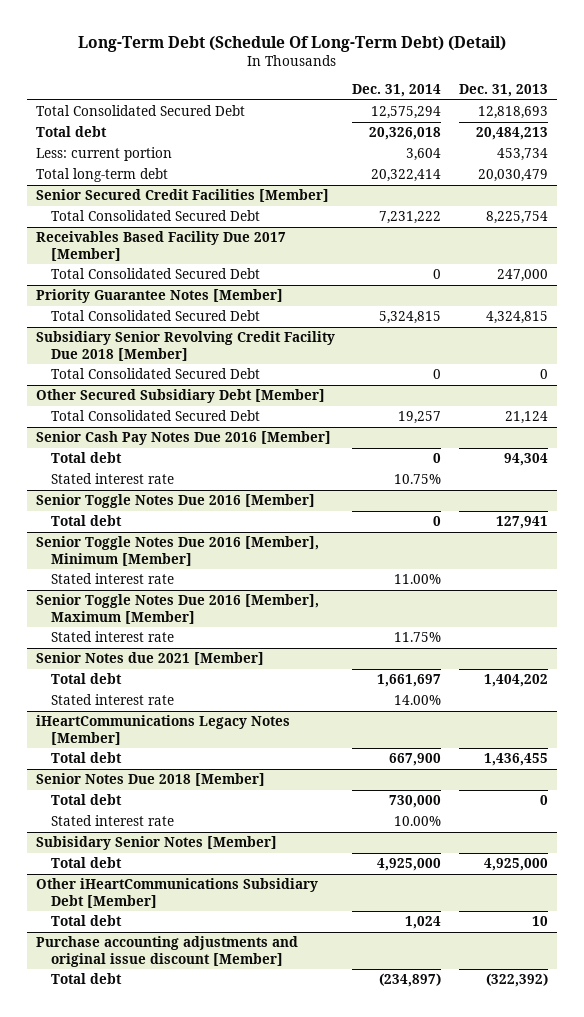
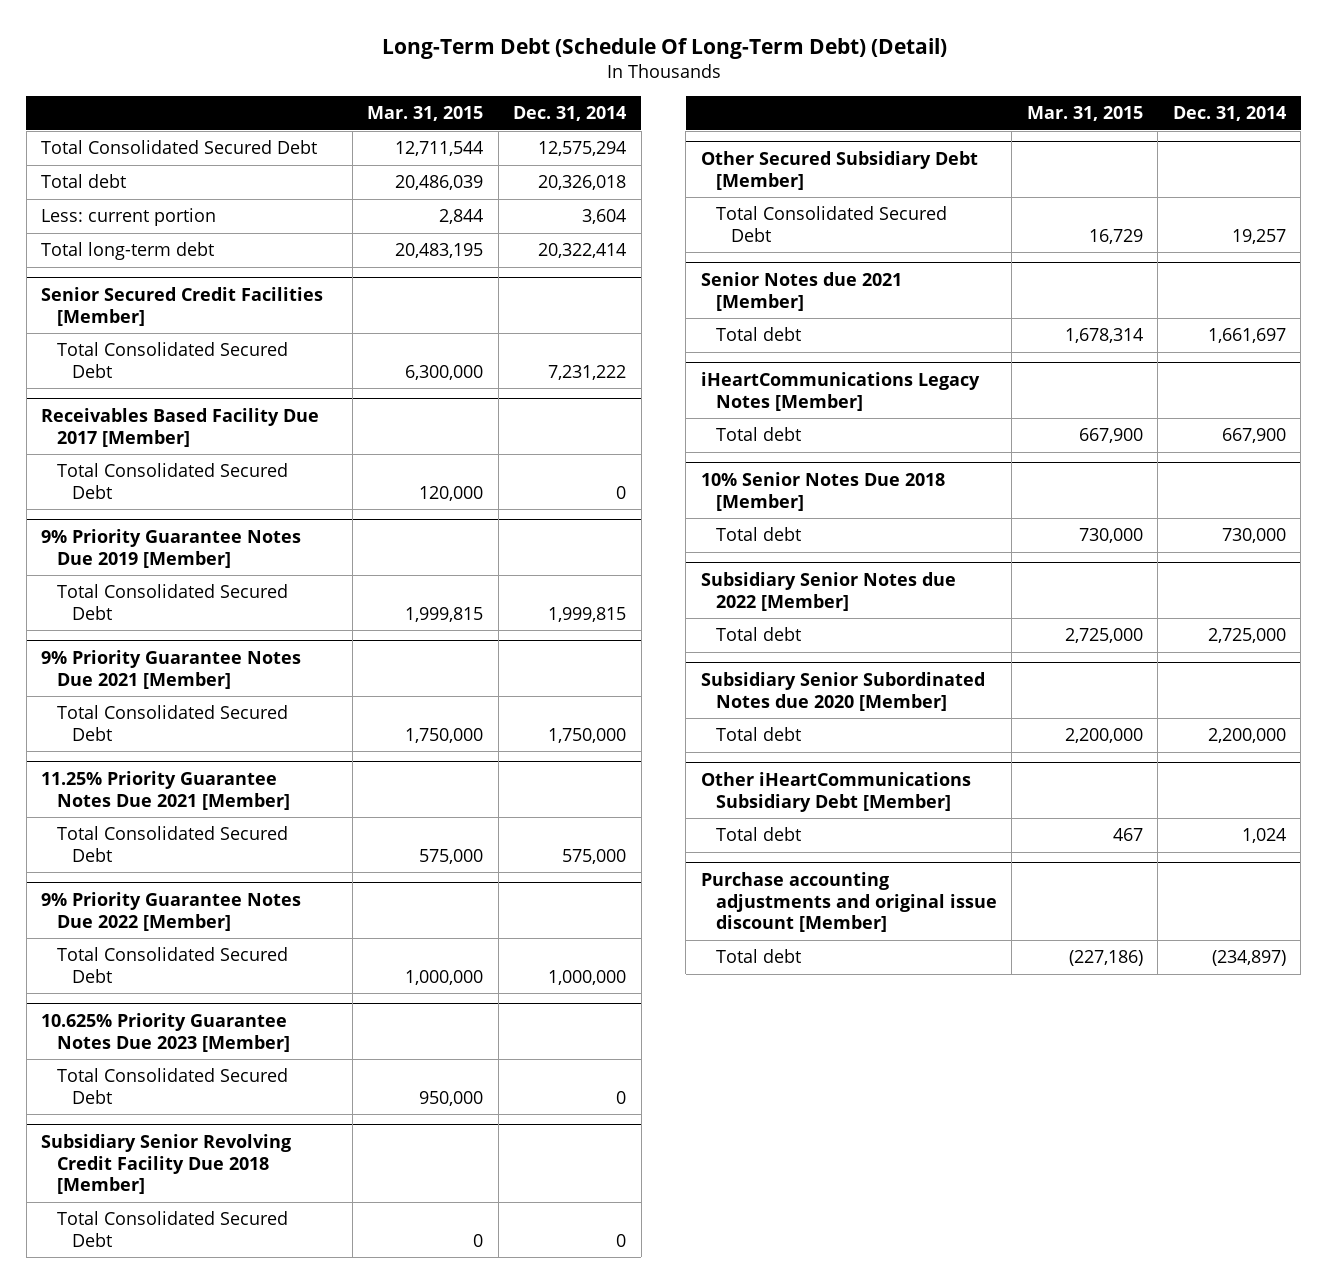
- | Dec. 31, 2014 | Dec. 31, 2013
+ | Mar. 31, 2015 | Dec. 31, 2014
- Priority Guarantee Notes [Member]
- Total Consolidated Secured Debt | 5,324,815 | 4,324,815
+ 9% Priority Guarantee Notes Due 2019 [Member]
+ Total Consolidated Secured Debt | 1,999,815 | 1,999,815
+ 9% Priority Guarantee Notes Due 2021 [Member]
+ Total Consolidated Secured Debt | 1,750,000 | 1,750,000
+ 11.25% Priority Guarantee Notes Due 2021 [Member]
+ Total Consolidated Secured Debt | 575,000 | 575,000
+ 9% Priority Guarantee Notes Due 2022 [Member]
+ Total Consolidated Secured Debt | 1,000,000 | 1,000,000
+ 10.625% Priority Guarantee Notes Due 2023 [Member]
+ Total Consolidated Secured Debt | 950,000 | 0
- Senior Cash Pay Notes Due 2016 [Member]
- Total debt | 0 | 94,304
- Stated interest rate | 10.75% |
- Senior Toggle Notes Due 2016 [Member]
- Total debt | 0 | 127,941
- Senior Toggle Notes Due 2016 [Member], Minimum [Member]
- Stated interest rate | 11.00% |
- Senior Toggle Notes Due 2016 [Member], Maximum [Member]
- Stated interest rate | 11.75% |
@ Senior Notes due 2021 [Member]
- Stated interest rate | 14.00% |
- Senior Notes Due 2018 [Member]
+ 10% Senior Notes Due 2018 [Member]
- Stated interest rate | 10.00% |
- Subisidary Senior Notes [Member]
- Total debt | 4,925,000 | 4,925,000
+ Subsidiary Senior Notes due 2022 [Member]
+ Total debt | 2,725,000 | 2,725,000
+ Subsidiary Senior Subordinated Notes due 2020 [Member]
+ Total debt | 2,200,000 | 2,200,000

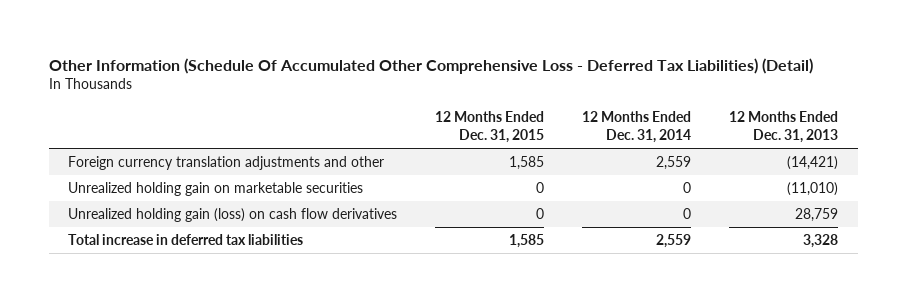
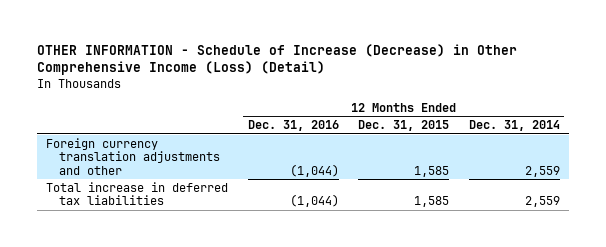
- Other Information (Schedule Of Accumulated Other Comprehensive Loss - Deferred Tax Liabilities) (Detail)
+ OTHER INFORMATION - Schedule of Increase (Decrease) in Other Comprehensive Income (Loss) (Detail)
- | 12 Months Ended Dec. 31, 2015 | 12 Months Ended Dec. 31, 2014 | 12 Months Ended Dec. 31, 2013
+ | 12 Months Ended Dec. 31, 2016 | 12 Months Ended Dec. 31, 2015 | 12 Months Ended Dec. 31, 2014
- Unrealized holding gain on marketable securities | 0 | 0 | (11,010)
- Unrealized holding gain (loss) on cash flow derivatives | 0 | 0 | 28,759

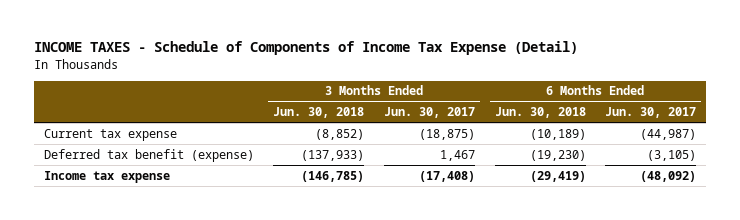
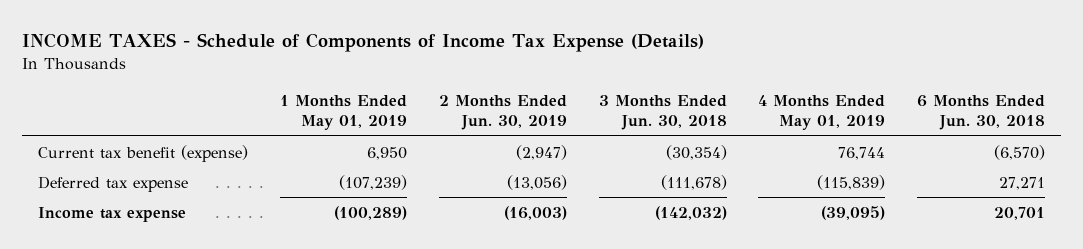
- INCOME TAXES - Schedule of Components of Income Tax Expense (Detail)
+ INCOME TAXES - Schedule of Components of Income Tax Expense (Details)
- | 3 Months Ended Jun. 30, 2018 | 3 Months Ended Jun. 30, 2017 | 6 Months Ended Jun. 30, 2018 | 6 Months Ended Jun. 30, 2017
+ | 1 Months Ended May 01, 2019 | 2 Months Ended Jun. 30, 2019 | 3 Months Ended Jun. 30, 2018 | 4 Months Ended May 01, 2019 | 6 Months Ended Jun. 30, 2018
- Current tax expense | (8,852) | (18,875) | (10,189) | (44,987)
- Deferred tax benefit (expense) | (137,933) | 1,467 | (19,230) | (3,105)
- Income tax expense | (146,785) | (17,408) | (29,419) | (48,092)
+ Current tax benefit (expense) | 6,950 | (2,947) | (30,354) | 76,744 | (6,570)
+ Deferred tax expense | (107,239) | (13,056) | (111,678) | (115,839) | 27,271
+ Income tax expense | (100,289) | (16,003) | (142,032) | (39,095) | 20,701

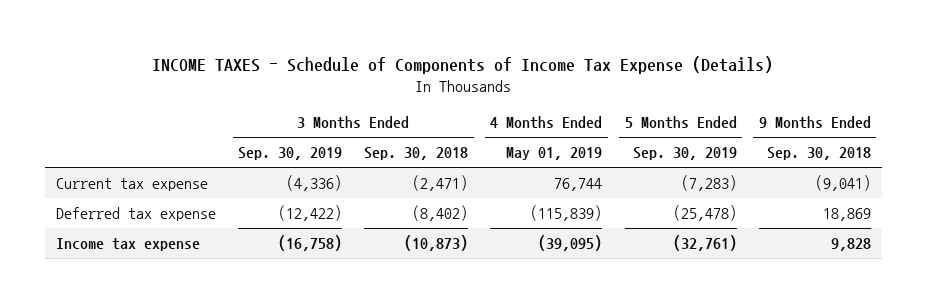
- | 1 Months Ended May 01, 2019 | 2 Months Ended Jun. 30, 2019 | 3 Months Ended Jun. 30, 2018 | 4 Months Ended May 01, 2019 | 6 Months Ended Jun. 30, 2018
+ | 3 Months Ended Sep. 30, 2019 | 3 Months Ended Sep. 30, 2018 | 4 Months Ended May 01, 2019 | 5 Months Ended Sep. 30, 2019 | 9 Months Ended Sep. 30, 2018
- Current tax benefit (expense) | 6,950 | (2,947) | (30,354) | 76,744 | (6,570)
+ Current tax expense | (4,336) | (2,471) | 76,744 | (7,283) | (9,041)

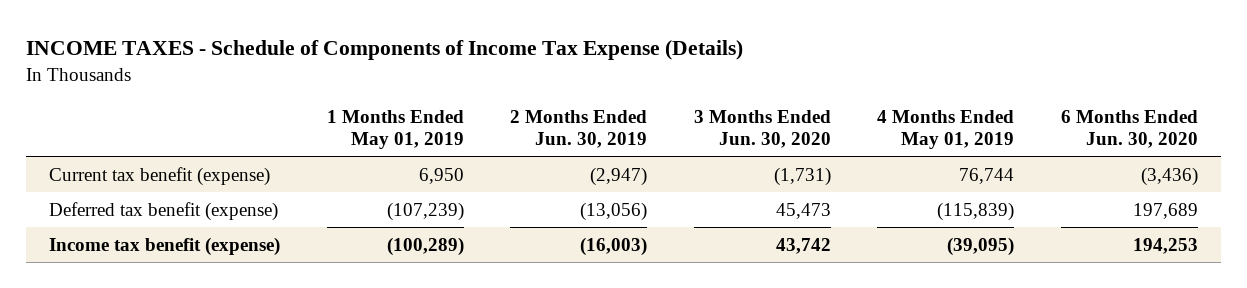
- | 3 Months Ended Sep. 30, 2019 | 3 Months Ended Sep. 30, 2018 | 4 Months Ended May 01, 2019 | 5 Months Ended Sep. 30, 2019 | 9 Months Ended Sep. 30, 2018
+ | 1 Months Ended May 01, 2019 | 2 Months Ended Jun. 30, 2019 | 3 Months Ended Jun. 30, 2020 | 4 Months Ended May 01, 2019 | 6 Months Ended Jun. 30, 2020
- Current tax expense | (4,336) | (2,471) | 76,744 | (7,283) | (9,041)
- Deferred tax expense | (12,422) | (8,402) | (115,839) | (25,478) | 18,869
- Income tax expense | (16,758) | (10,873) | (39,095) | (32,761) | 9,828
+ Current tax benefit (expense) | 6,950 | (2,947) | (1,731) | 76,744 | (3,436)
+ Deferred tax benefit (expense) | (107,239) | (13,056) | 45,473 | (115,839) | 197,689
+ Income tax benefit (expense) | (100,289) | (16,003) | 43,742 | (39,095) | 194,253

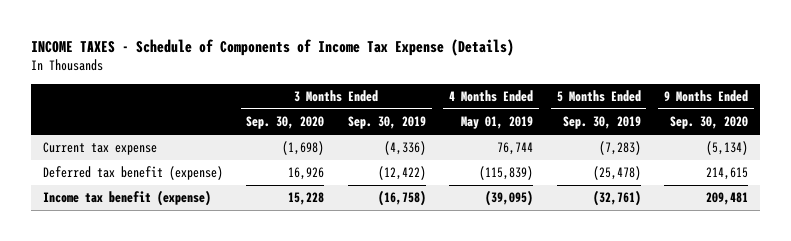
- | 1 Months Ended May 01, 2019 | 2 Months Ended Jun. 30, 2019 | 3 Months Ended Jun. 30, 2020 | 4 Months Ended May 01, 2019 | 6 Months Ended Jun. 30, 2020
+ | 3 Months Ended Sep. 30, 2020 | 3 Months Ended Sep. 30, 2019 | 4 Months Ended May 01, 2019 | 5 Months Ended Sep. 30, 2019 | 9 Months Ended Sep. 30, 2020
- Current tax benefit (expense) | 6,950 | (2,947) | (1,731) | 76,744 | (3,436)
+ Current tax expense | (1,698) | (4,336) | 76,744 | (7,283) | (5,134)

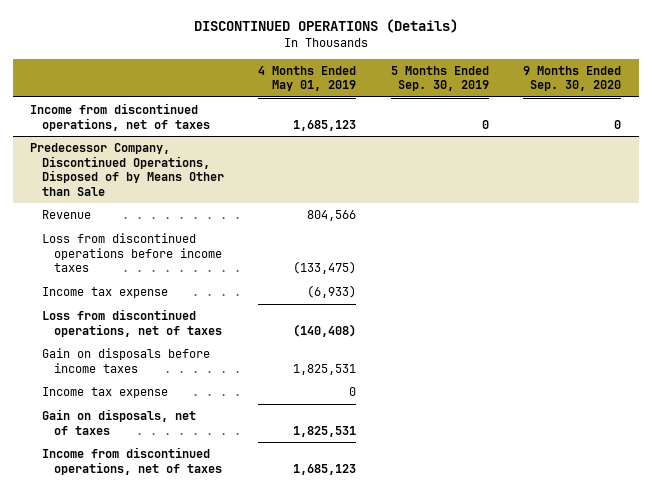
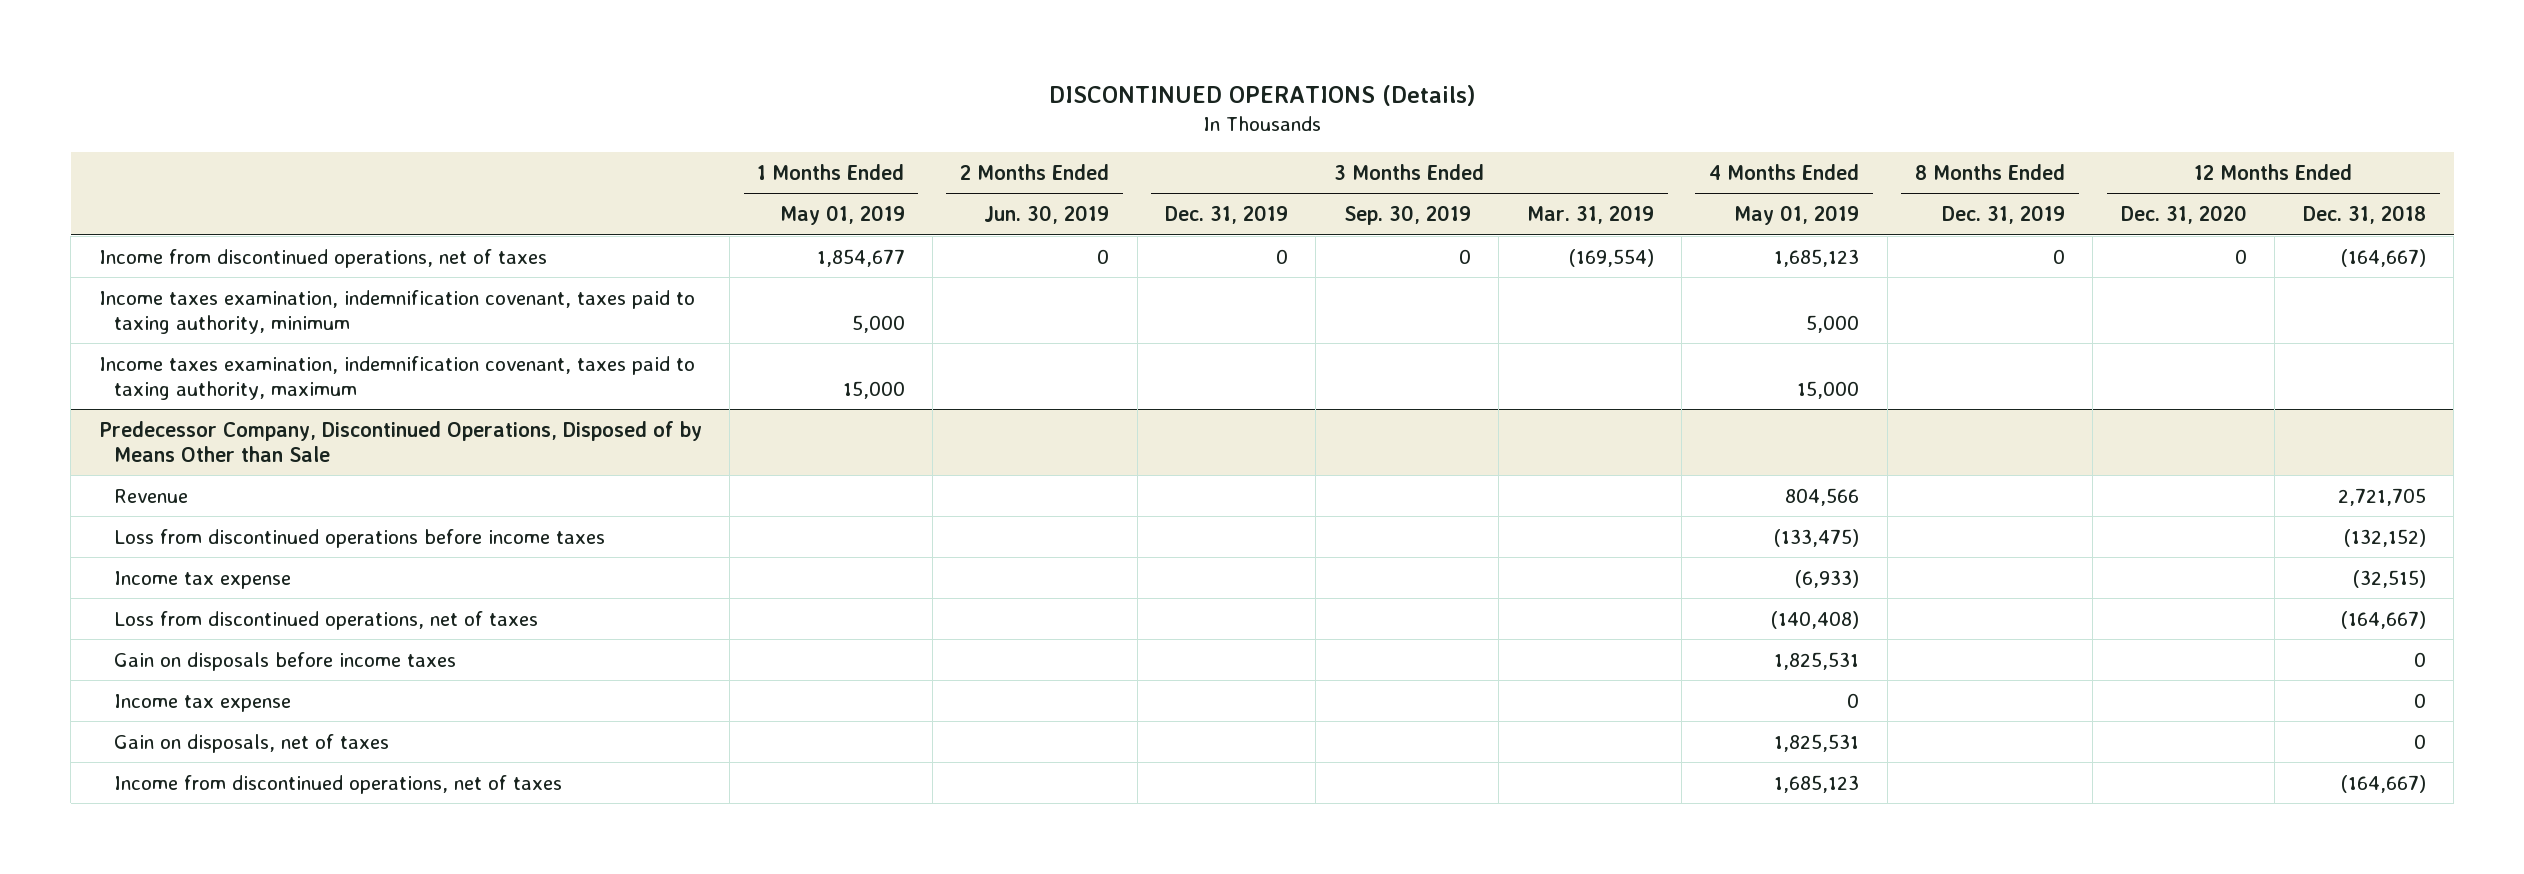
- | 4 Months Ended May 01, 2019 | 5 Months Ended Sep. 30, 2019 | 9 Months Ended Sep. 30, 2020
+ | 1 Months Ended May 01, 2019 | 2 Months Ended Jun. 30, 2019 | 3 Months Ended Dec. 31, 2019 | 3 Months Ended Sep. 30, 2019 | 3 Months Ended Mar. 31, 2019 | 4 Months Ended May 01, 2019 | 8 Months Ended Dec. 31, 2019 | 12 Months Ended Dec. 31, 2020 | 12 Months Ended Dec. 31, 2018
+ Income taxes examination, indemnification covenant, taxes paid to taxing authority, minimum | 5,000 | | | | | 5,000 | | |
+ Income taxes examination, indemnification covenant, taxes paid to taxing authority, maximum | 15,000 | | | | | 15,000 | | |

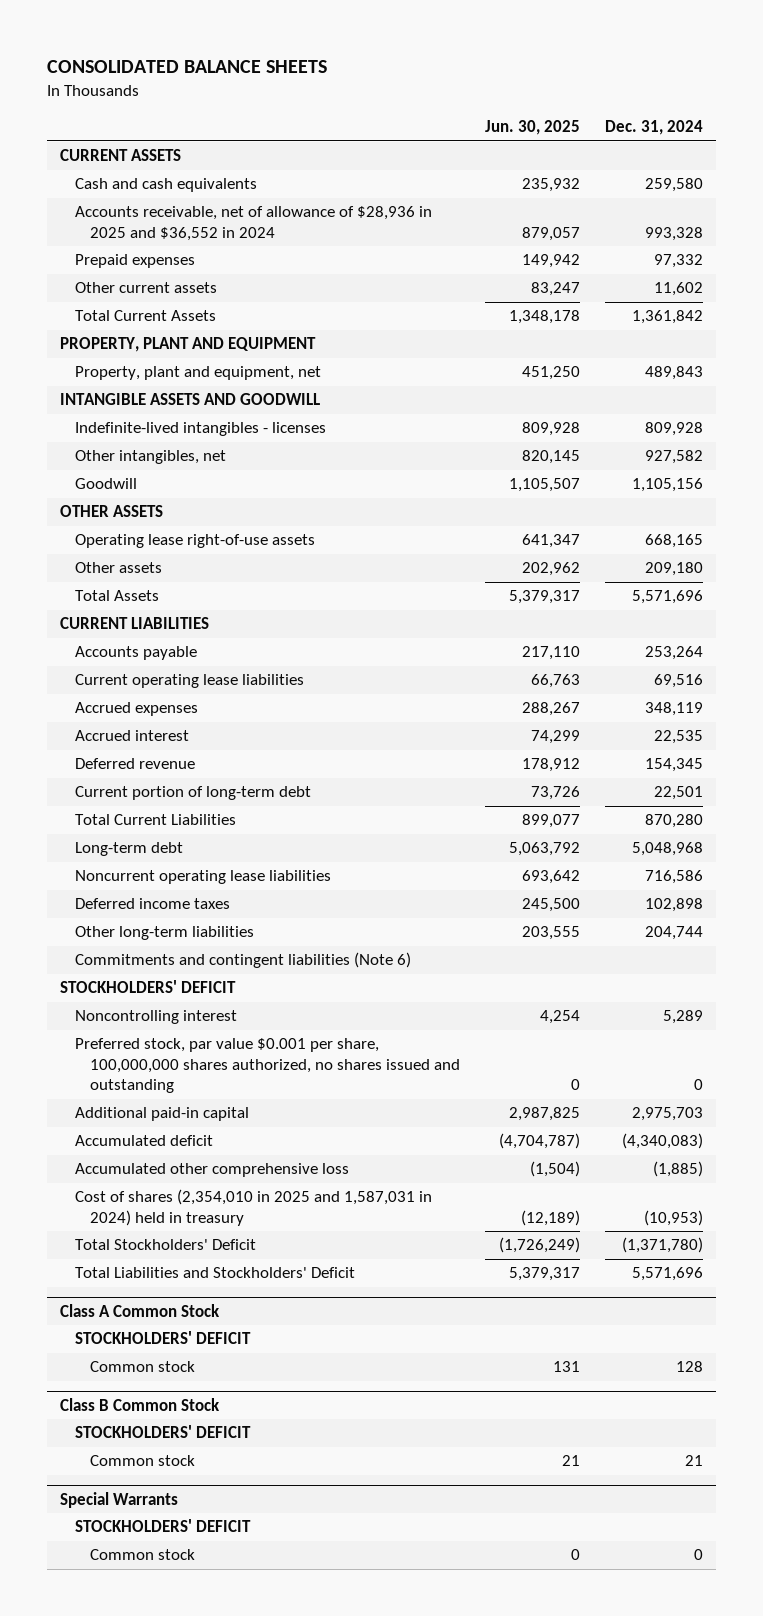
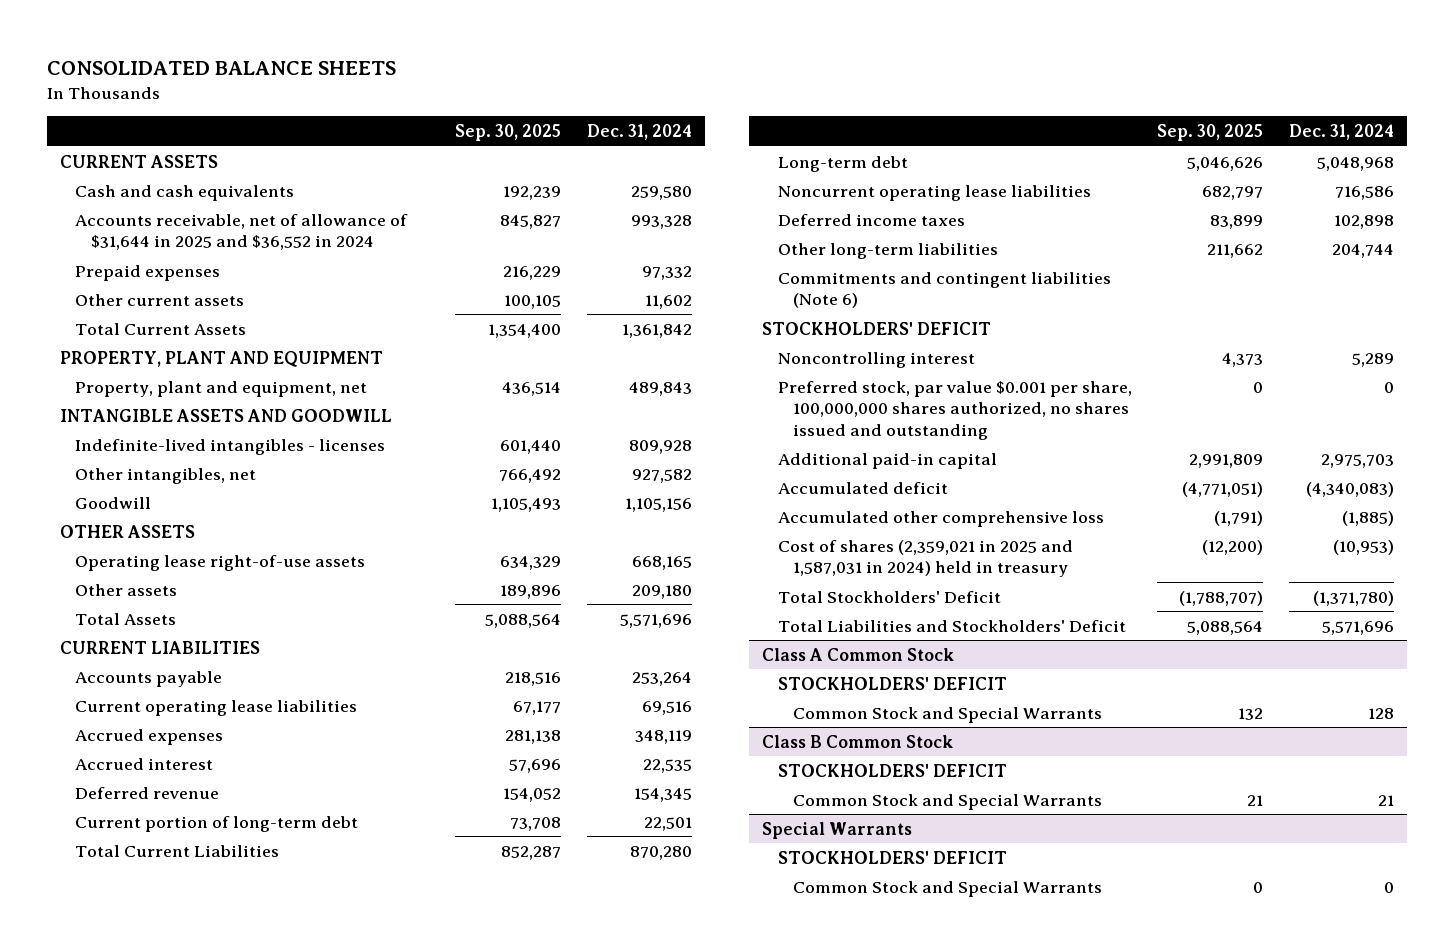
- | Jun. 30, 2025 | Dec. 31, 2024
+ | Sep. 30, 2025 | Dec. 31, 2024
- Accounts receivable, net of allowance of $28,936 in 2025 and $36,552 in 2024 | 879,057 | 993,328
+ Accounts receivable, net of allowance of $31,644 in 2025 and $36,552 in 2024 | 845,827 | 993,328
- Cost of shares (2,354,010 in 2025 and 1,587,031 in 2024) held in treasury | (12,189) | (10,953)
+ Cost of shares (2,359,021 in 2025 and 1,587,031 in 2024) held in treasury | (12,200) | (10,953)
@ Class A Common Stock
- Common stock | 131 | 128
+ Common Stock and Special Warrants | 132 | 128
@ Class B Common Stock
- Common stock | 21 | 21
+ Common Stock and Special Warrants | 21 | 21
@ Special Warrants
- Common stock | 0 | 0
+ Common Stock and Special Warrants | 0 | 0

